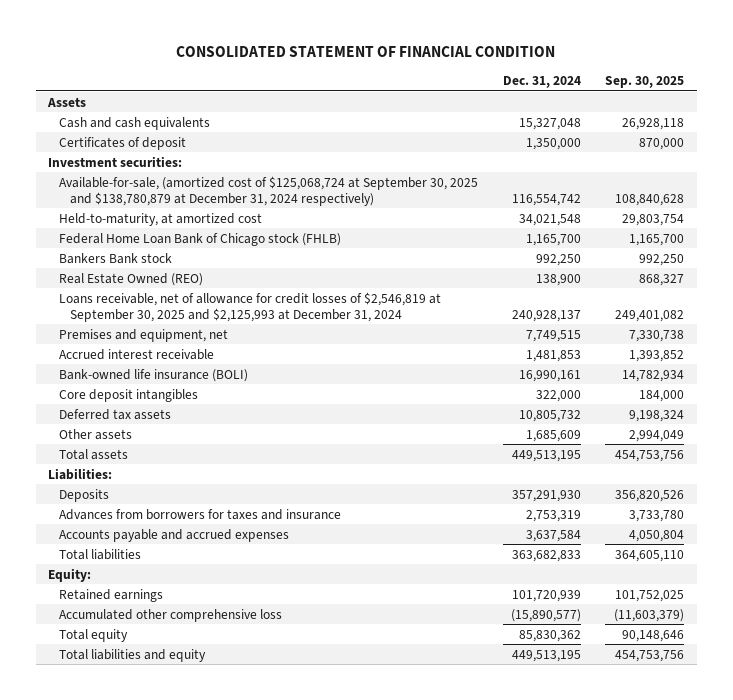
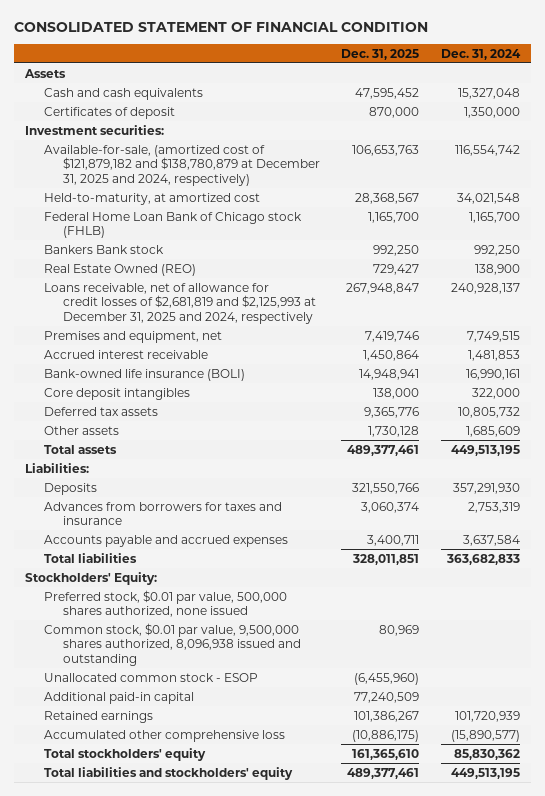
- | Dec. 31, 2024 | Sep. 30, 2025
+ | Dec. 31, 2025 | Dec. 31, 2024
- Available-for-sale, (amortized cost of $125,068,724 at September 30, 2025 and $138,780,879 at December 31, 2024 respectively) | 116,554,742 | 108,840,628
+ Available-for-sale, (amortized cost of $121,879,182 and $138,780,879 at December 31, 2025 and 2024, respectively) | 106,653,763 | 116,554,742
- Loans receivable, net of allowance for credit losses of $2,546,819 at September 30, 2025 and $2,125,993 at December 31, 2024 | 240,928,137 | 249,401,082
+ Loans receivable, net of allowance for credit losses of $2,681,819 and $2,125,993 at December 31, 2025 and 2024, respectively | 267,948,847 | 240,928,137
- Equity:
+ Stockholders' Equity:
+ Preferred stock, $0.01 par value, 500,000 shares authorized, none issued
+ Common stock, $0.01 par value, 9,500,000 shares authorized, 8,096,938 issued and outstanding | 80,969 |
+ Unallocated common stock - ESOP | (6,455,960) |
+ Additional paid-in capital | 77,240,509 |
- Total equity | 85,830,362 | 90,148,646
- Total liabilities and equity | 449,513,195 | 454,753,756
+ Total stockholders' equity | 161,365,610 | 85,830,362
+ Total liabilities and stockholders' equity | 489,377,461 | 449,513,195

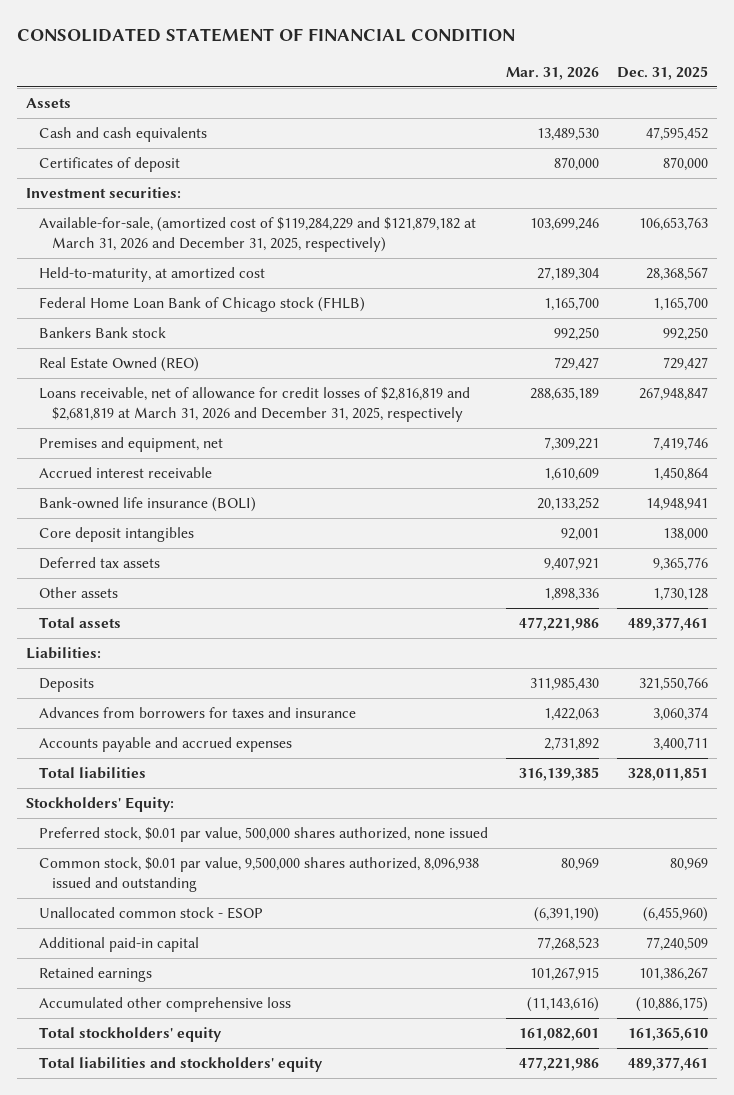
- | Dec. 31, 2025 | Dec. 31, 2024
+ | Mar. 31, 2026 | Dec. 31, 2025
- Available-for-sale, (amortized cost of $121,879,182 and $138,780,879 at December 31, 2025 and 2024, respectively) | 106,653,763 | 116,554,742
+ Available-for-sale, (amortized cost of $119,284,229 and $121,879,182 at March 31, 2026 and December 31, 2025, respectively) | 103,699,246 | 106,653,763
- Loans receivable, net of allowance for credit losses of $2,681,819 and $2,125,993 at December 31, 2025 and 2024, respectively | 267,948,847 | 240,928,137
+ Loans receivable, net of allowance for credit losses of $2,816,819 and $2,681,819 at March 31, 2026 and December 31, 2025, respectively | 288,635,189 | 267,948,847

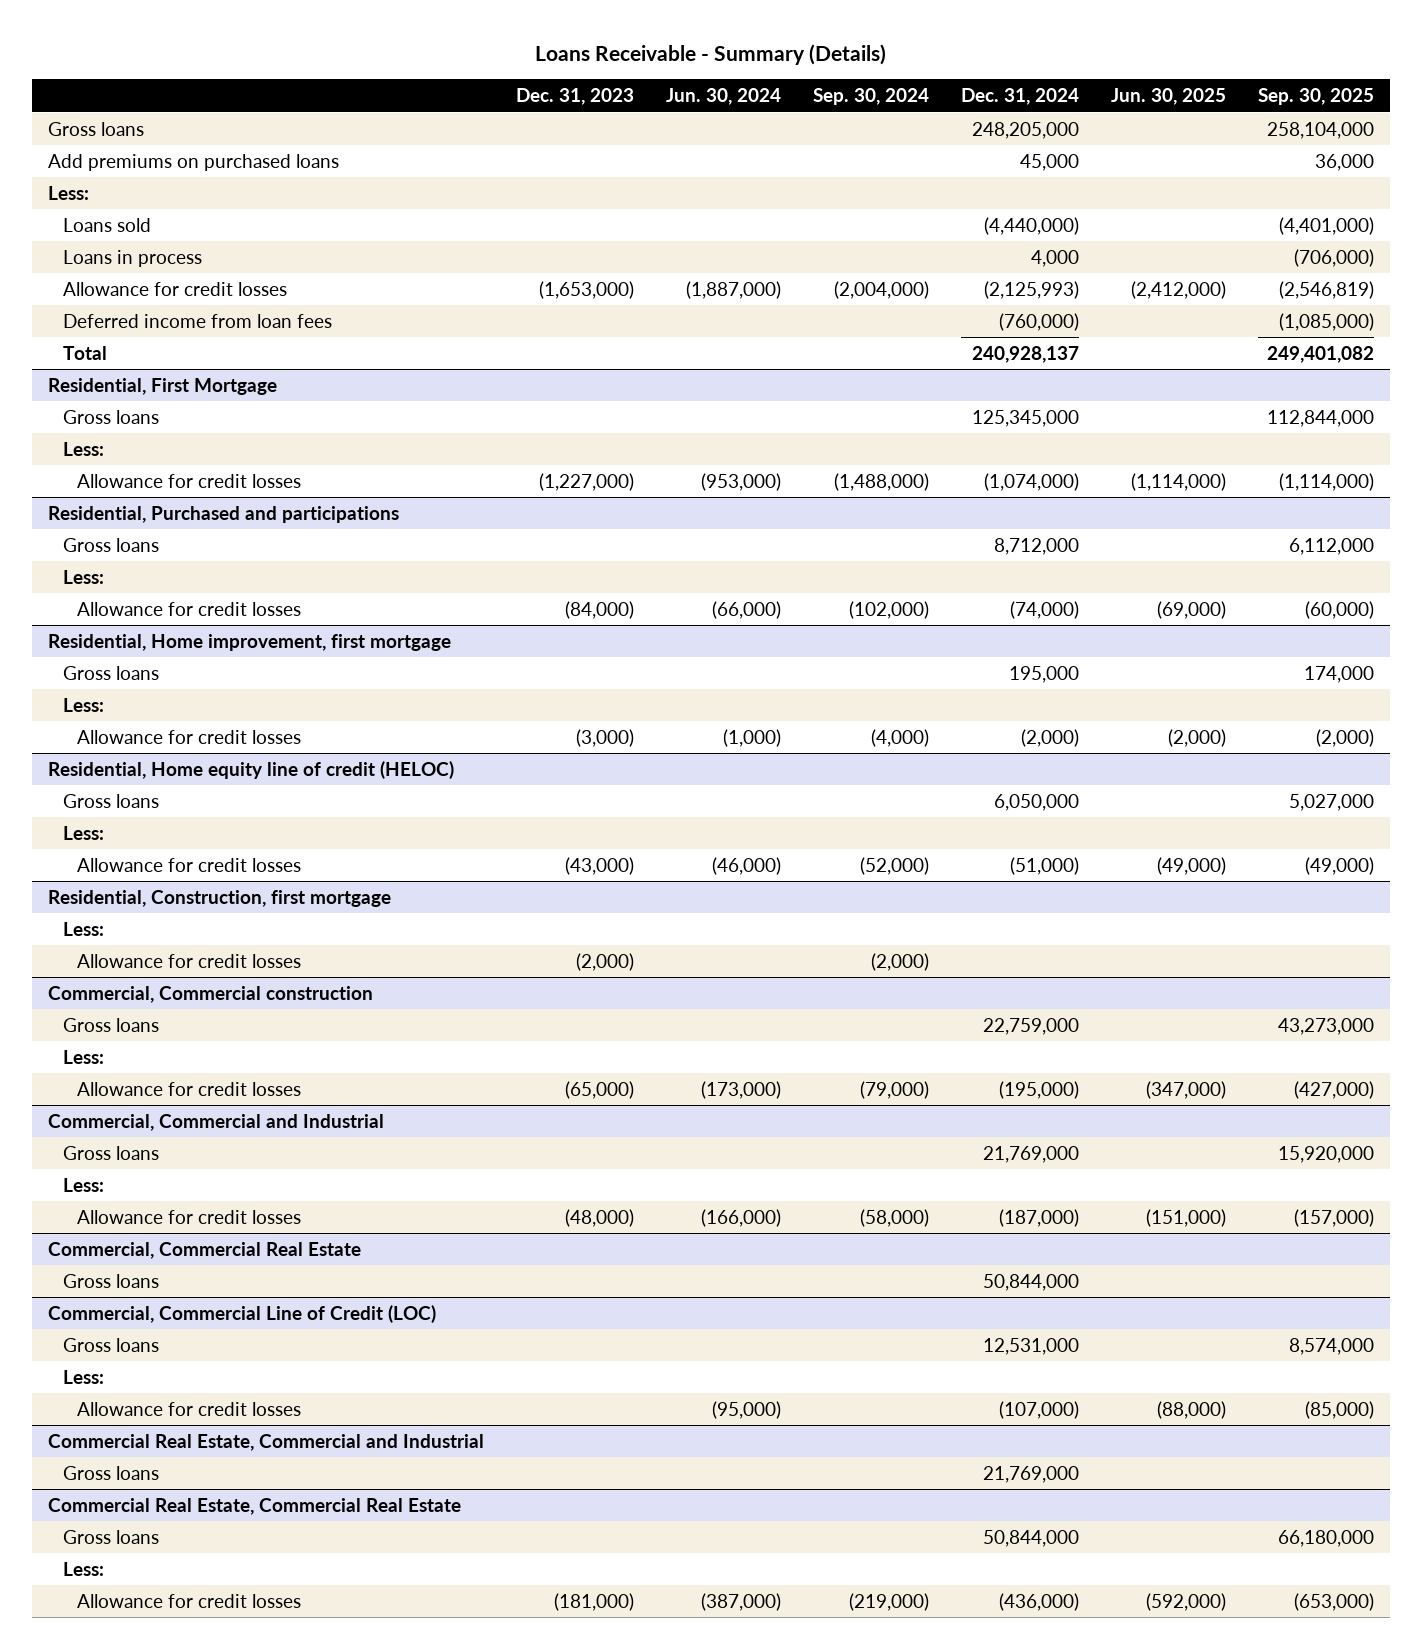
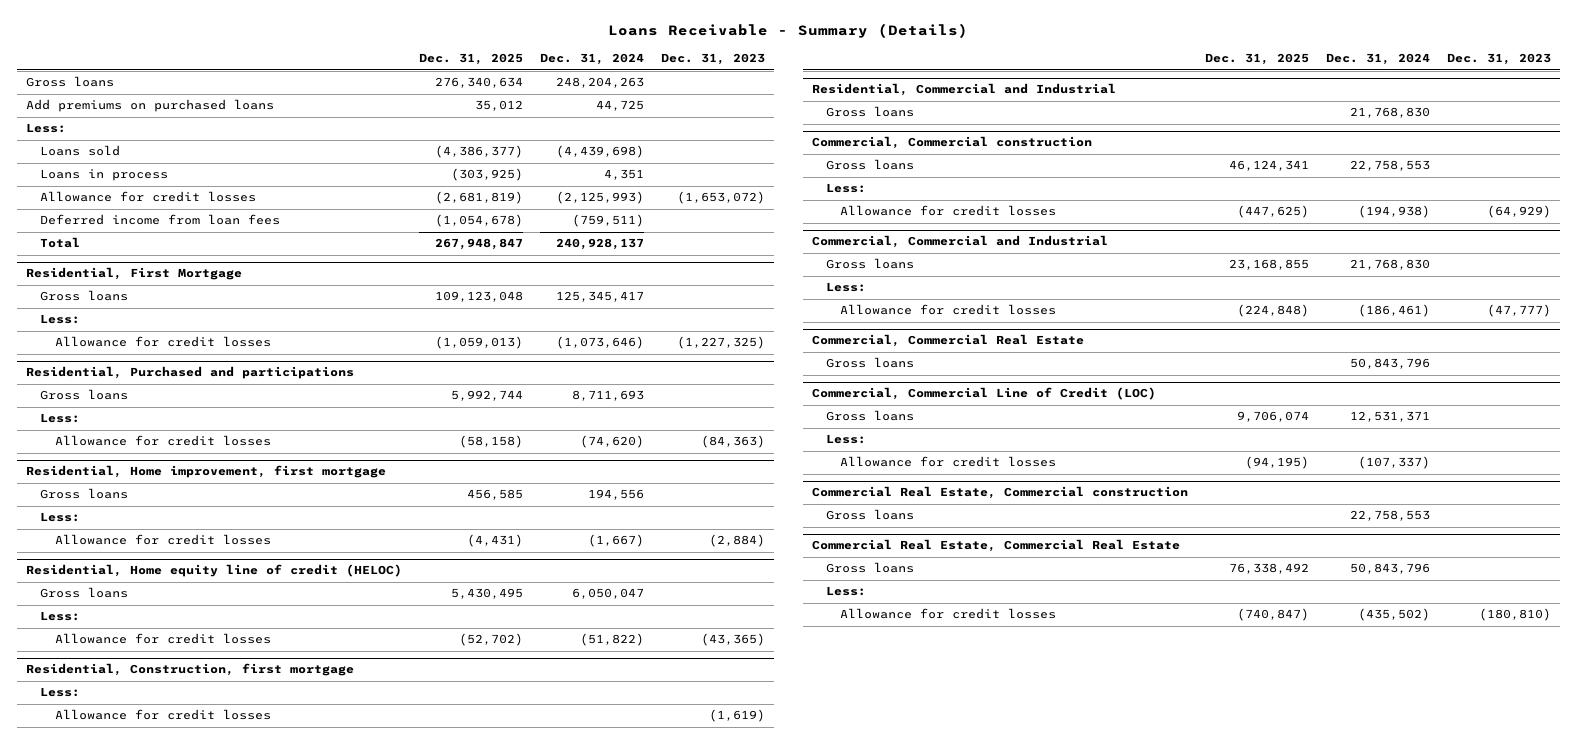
- | Dec. 31, 2023 | Jun. 30, 2024 | Sep. 30, 2024 | Dec. 31, 2024 | Jun. 30, 2025 | Sep. 30, 2025
+ | Dec. 31, 2025 | Dec. 31, 2024 | Dec. 31, 2023
- Gross loans | | | | 248,205,000 | | 258,104,000
- Add premiums on purchased loans | | | | 45,000 | | 36,000
+ Gross loans | 276,340,634 | 248,204,263 |
+ Add premiums on purchased loans | 35,012 | 44,725 |
- Loans sold | | | | (4,440,000) | | (4,401,000)
- Loans in process | | | | 4,000 | | (706,000)
- Allowance for credit losses | (1,653,000) | (1,887,000) | (2,004,000) | (2,125,993) | (2,412,000) | (2,546,819)
- Deferred income from loan fees | | | | (760,000) | | (1,085,000)
+ Loans sold | (4,386,377) | (4,439,698) |
+ Loans in process | (303,925) | 4,351 |
+ Allowance for credit losses | (2,681,819) | (2,125,993) | (1,653,072)
+ Deferred income from loan fees | (1,054,678) | (759,511) |
@ Residential, First Mortgage
- Gross loans | | | | 125,345,000 | | 112,844,000
+ Gross loans | 109,123,048 | 125,345,417 |
- Allowance for credit losses | (1,227,000) | (953,000) | (1,488,000) | (1,074,000) | (1,114,000) | (1,114,000)
+ Allowance for credit losses | (1,059,013) | (1,073,646) | (1,227,325)
@ Residential, Purchased and participations
- Gross loans | | | | 8,712,000 | | 6,112,000
+ Gross loans | 5,992,744 | 8,711,693 |
- Allowance for credit losses | (84,000) | (66,000) | (102,000) | (74,000) | (69,000) | (60,000)
+ Allowance for credit losses | (58,158) | (74,620) | (84,363)
@ Residential, Home improvement, first mortgage
- Gross loans | | | | 195,000 | | 174,000
+ Gross loans | 456,585 | 194,556 |
- Allowance for credit losses | (3,000) | (1,000) | (4,000) | (2,000) | (2,000) | (2,000)
+ Allowance for credit losses | (4,431) | (1,667) | (2,884)
@ Residential, Home equity line of credit (HELOC)
- Gross loans | | | | 6,050,000 | | 5,027,000
+ Gross loans | 5,430,495 | 6,050,047 |
- Allowance for credit losses | (43,000) | (46,000) | (52,000) | (51,000) | (49,000) | (49,000)
+ Allowance for credit losses | (52,702) | (51,822) | (43,365)
@ Residential, Construction, first mortgage
- Allowance for credit losses | (2,000) | | (2,000) | | |
+ Allowance for credit losses | | | (1,619)
+ Residential, Commercial and Industrial
+ Gross loans | | 21,768,830 |
@ Commercial, Commercial construction
- Gross loans | | | | 22,759,000 | | 43,273,000
+ Gross loans | 46,124,341 | 22,758,553 |
- Allowance for credit losses | (65,000) | (173,000) | (79,000) | (195,000) | (347,000) | (427,000)
+ Allowance for credit losses | (447,625) | (194,938) | (64,929)
@ Commercial, Commercial and Industrial
- Gross loans | | | | 21,769,000 | | 15,920,000
+ Gross loans | 23,168,855 | 21,768,830 |
- Allowance for credit losses | (48,000) | (166,000) | (58,000) | (187,000) | (151,000) | (157,000)
+ Allowance for credit losses | (224,848) | (186,461) | (47,777)
@ Commercial, Commercial Real Estate
- Gross loans | | | | 50,844,000 | |
+ Gross loans | | 50,843,796 |
@ Commercial, Commercial Line of Credit (LOC)
- Gross loans | | | | 12,531,000 | | 8,574,000
+ Gross loans | 9,706,074 | 12,531,371 |
- Allowance for credit losses | | (95,000) | | (107,000) | (88,000) | (85,000)
- Commercial Real Estate, Commercial and Industrial
- Gross loans | | | | 21,769,000 | |
@ Commercial, Commercial Line of Credit (LOC)
+ Allowance for credit losses | (94,195) | (107,337) |
+ Commercial Real Estate, Commercial construction
+ Gross loans | | 22,758,553 |
@ Commercial Real Estate, Commercial Real Estate
- Gross loans | | | | 50,844,000 | | 66,180,000
+ Gross loans | 76,338,492 | 50,843,796 |
- Allowance for credit losses | (181,000) | (387,000) | (219,000) | (436,000) | (592,000) | (653,000)
+ Allowance for credit losses | (740,847) | (435,502) | (180,810)

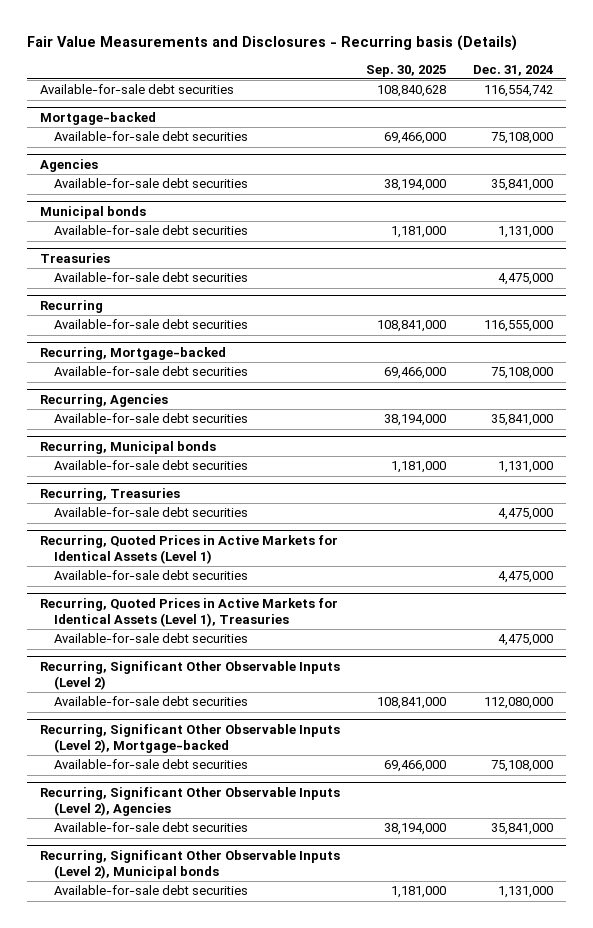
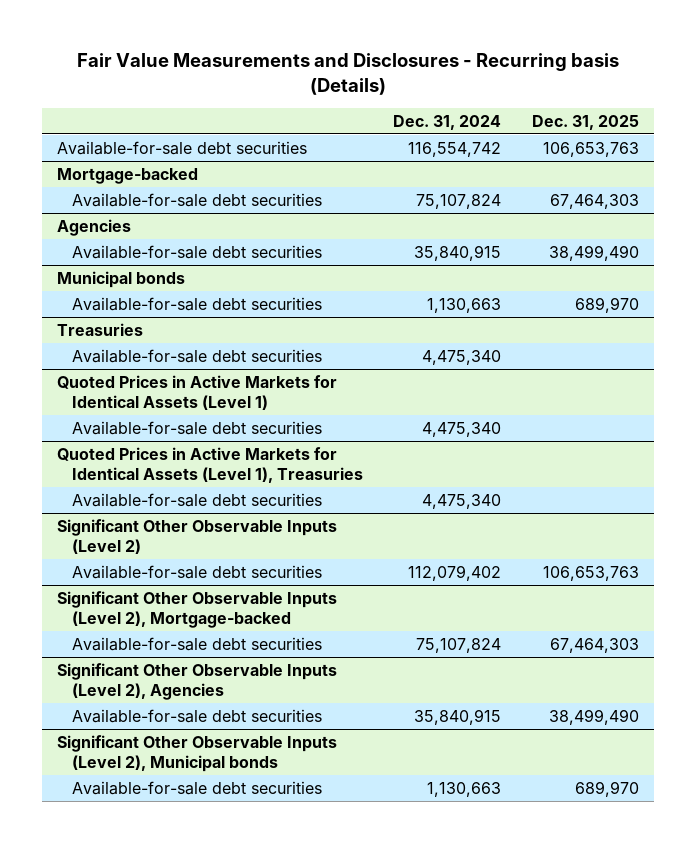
- | Sep. 30, 2025 | Dec. 31, 2024
+ | Dec. 31, 2024 | Dec. 31, 2025
@ Mortgage-backed
- Available-for-sale debt securities | 69,466,000 | 75,108,000
+ Available-for-sale debt securities | 75,107,824 | 67,464,303
@ Agencies
- Available-for-sale debt securities | 38,194,000 | 35,841,000
+ Available-for-sale debt securities | 35,840,915 | 38,499,490
@ Municipal bonds
- Available-for-sale debt securities | 1,181,000 | 1,131,000
+ Available-for-sale debt securities | 1,130,663 | 689,970
@ Treasuries
- Available-for-sale debt securities | | 4,475,000
- Recurring
- Available-for-sale debt securities | 108,841,000 | 116,555,000
- Recurring, Mortgage-backed
- Available-for-sale debt securities | 69,466,000 | 75,108,000
- Recurring, Agencies
- Available-for-sale debt securities | 38,194,000 | 35,841,000
- Recurring, Municipal bonds
- Available-for-sale debt securities | 1,181,000 | 1,131,000
- Recurring, Treasuries
- Available-for-sale debt securities | | 4,475,000
- Recurring, Quoted Prices in Active Markets for Identical Assets (Level 1)
- Available-for-sale debt securities | | 4,475,000
- Recurring, Quoted Prices in Active Markets for Identical Assets (Level 1), Treasuries
- Available-for-sale debt securities | | 4,475,000
- Recurring, Significant Other Observable Inputs (Level 2)
- Available-for-sale debt securities | 108,841,000 | 112,080,000
- Recurring, Significant Other Observable Inputs (Level 2), Mortgage-backed
- Available-for-sale debt securities | 69,466,000 | 75,108,000
- Recurring, Significant Other Observable Inputs (Level 2), Agencies
- Available-for-sale debt securities | 38,194,000 | 35,841,000
- Recurring, Significant Other Observable Inputs (Level 2), Municipal bonds
- Available-for-sale debt securities | 1,181,000 | 1,131,000
@ Treasuries
+ Available-for-sale debt securities | 4,475,340 |
+ Quoted Prices in Active Markets for Identical Assets (Level 1)
+ Available-for-sale debt securities | 4,475,340 |
+ Quoted Prices in Active Markets for Identical Assets (Level 1), Treasuries
+ Available-for-sale debt securities | 4,475,340 |
+ Significant Other Observable Inputs (Level 2)
+ Available-for-sale debt securities | 112,079,402 | 106,653,763
+ Significant Other Observable Inputs (Level 2), Mortgage-backed
+ Available-for-sale debt securities | 75,107,824 | 67,464,303
+ Significant Other Observable Inputs (Level 2), Agencies
+ Available-for-sale debt securities | 35,840,915 | 38,499,490
+ Significant Other Observable Inputs (Level 2), Municipal bonds
+ Available-for-sale debt securities | 1,130,663 | 689,970

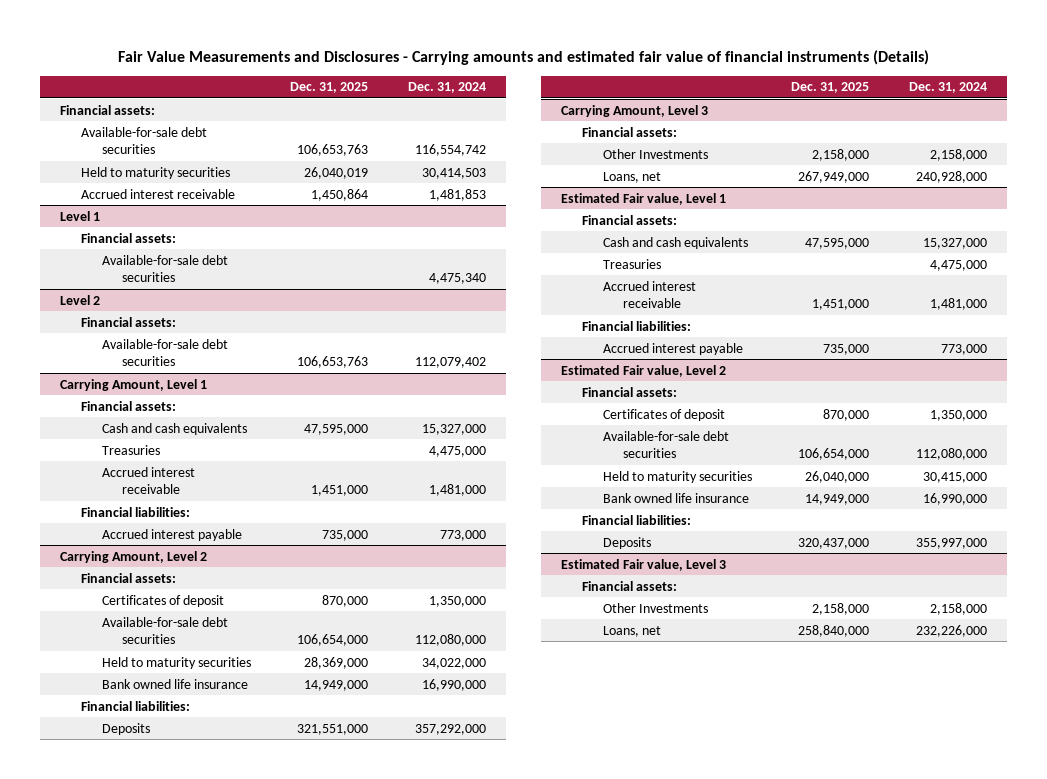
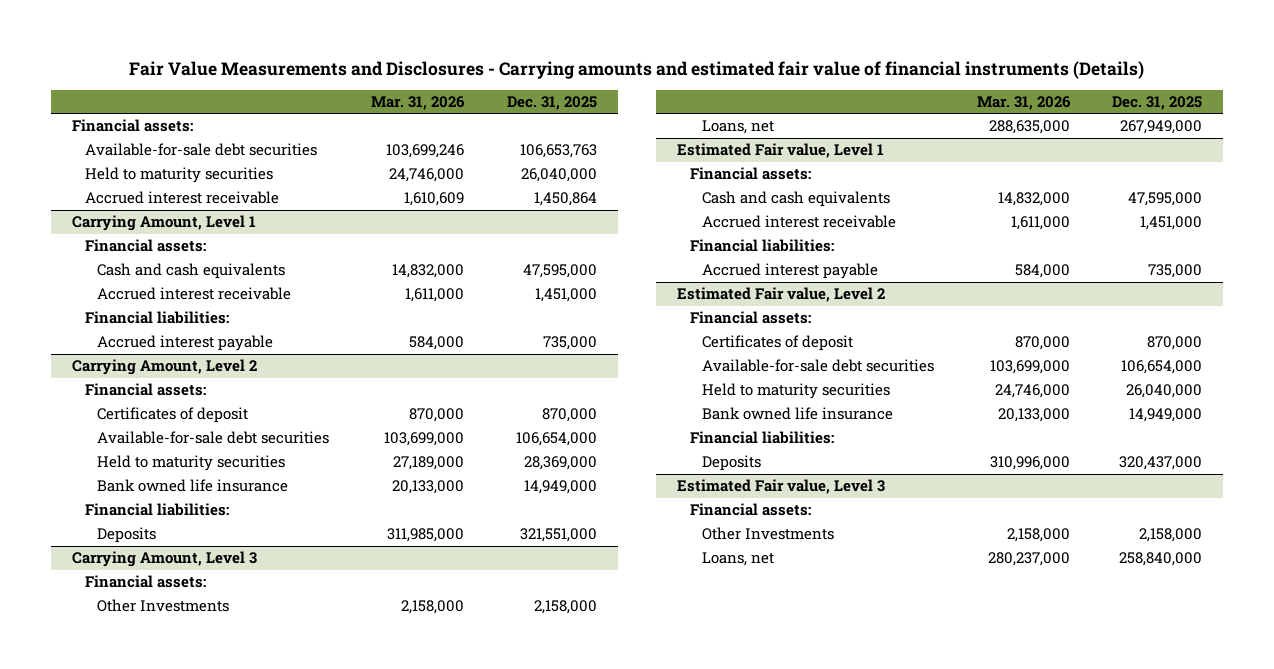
- | Dec. 31, 2025 | Dec. 31, 2024
+ | Mar. 31, 2026 | Dec. 31, 2025
- Held to maturity securities | 26,040,019 | 30,414,503
+ Held to maturity securities | 24,746,000 | 26,040,000
- Level 1
- Financial assets:
- Available-for-sale debt securities | | 4,475,340
- Level 2
- Financial assets:
- Available-for-sale debt securities | 106,653,763 | 112,079,402
@ Carrying Amount, Level 1
- Treasuries | | 4,475,000
@ Estimated Fair value, Level 1
- Treasuries | | 4,475,000

